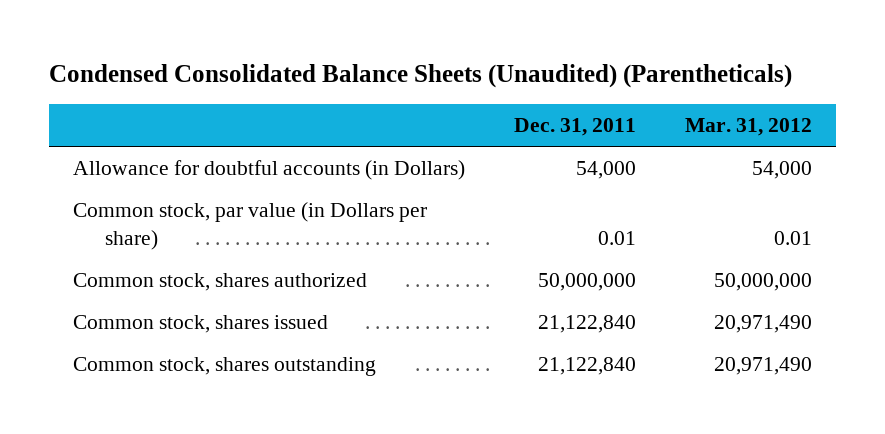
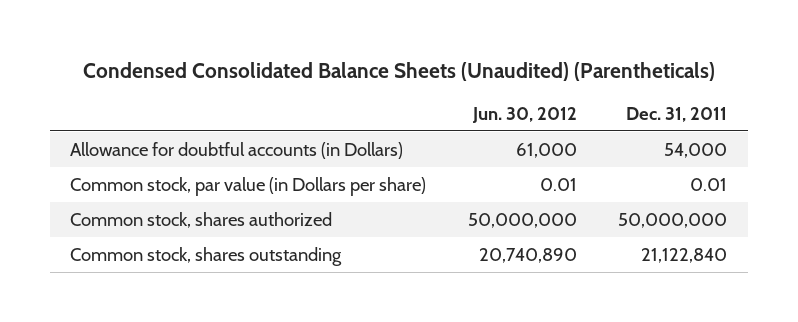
- | Dec. 31, 2011 | Mar. 31, 2012
+ | Jun. 30, 2012 | Dec. 31, 2011
- Common stock, shares issued | 21,122,840 | 20,971,490

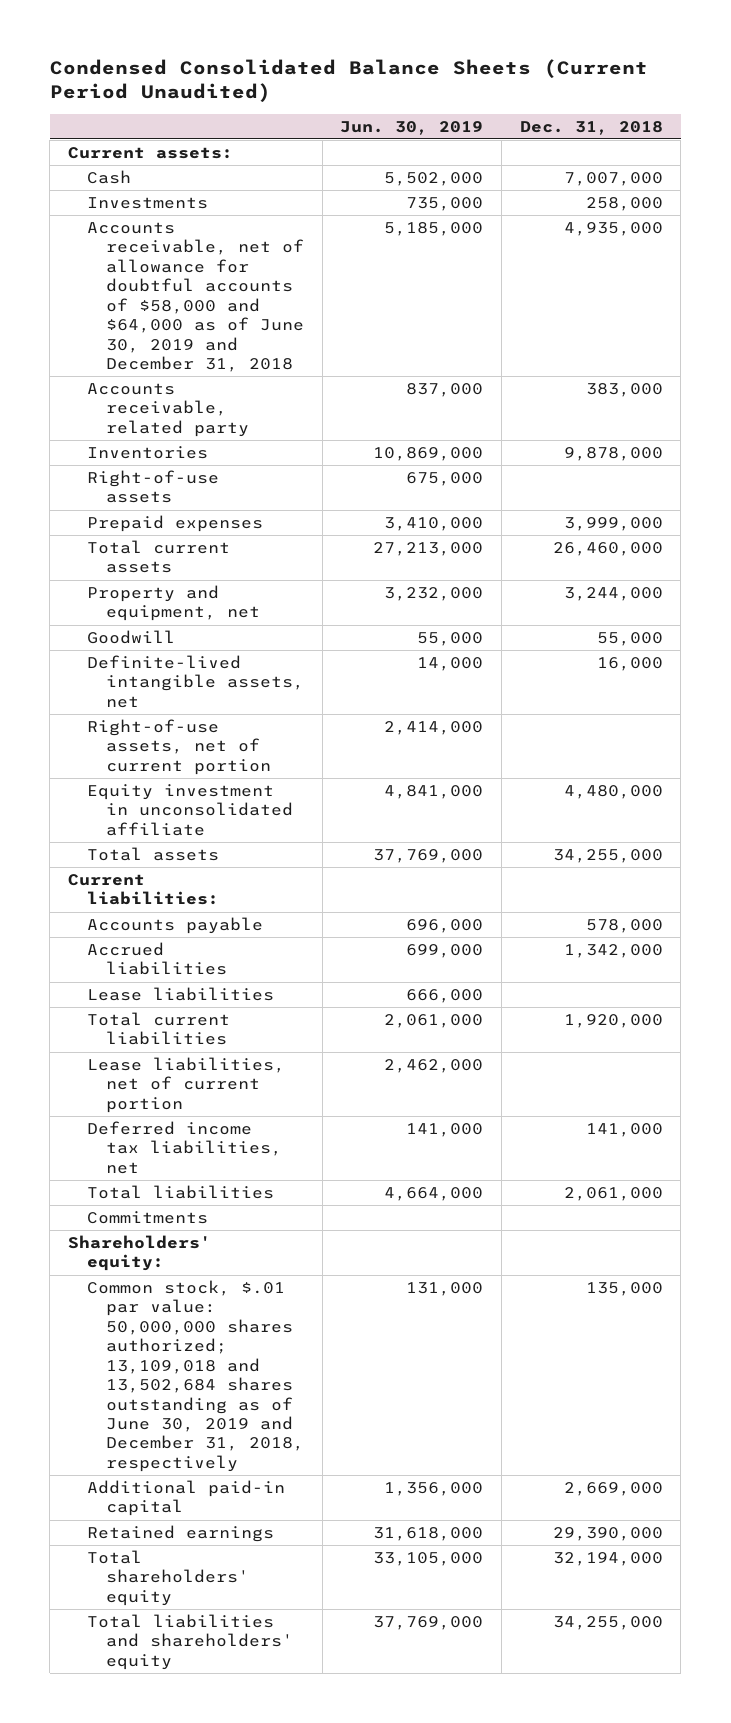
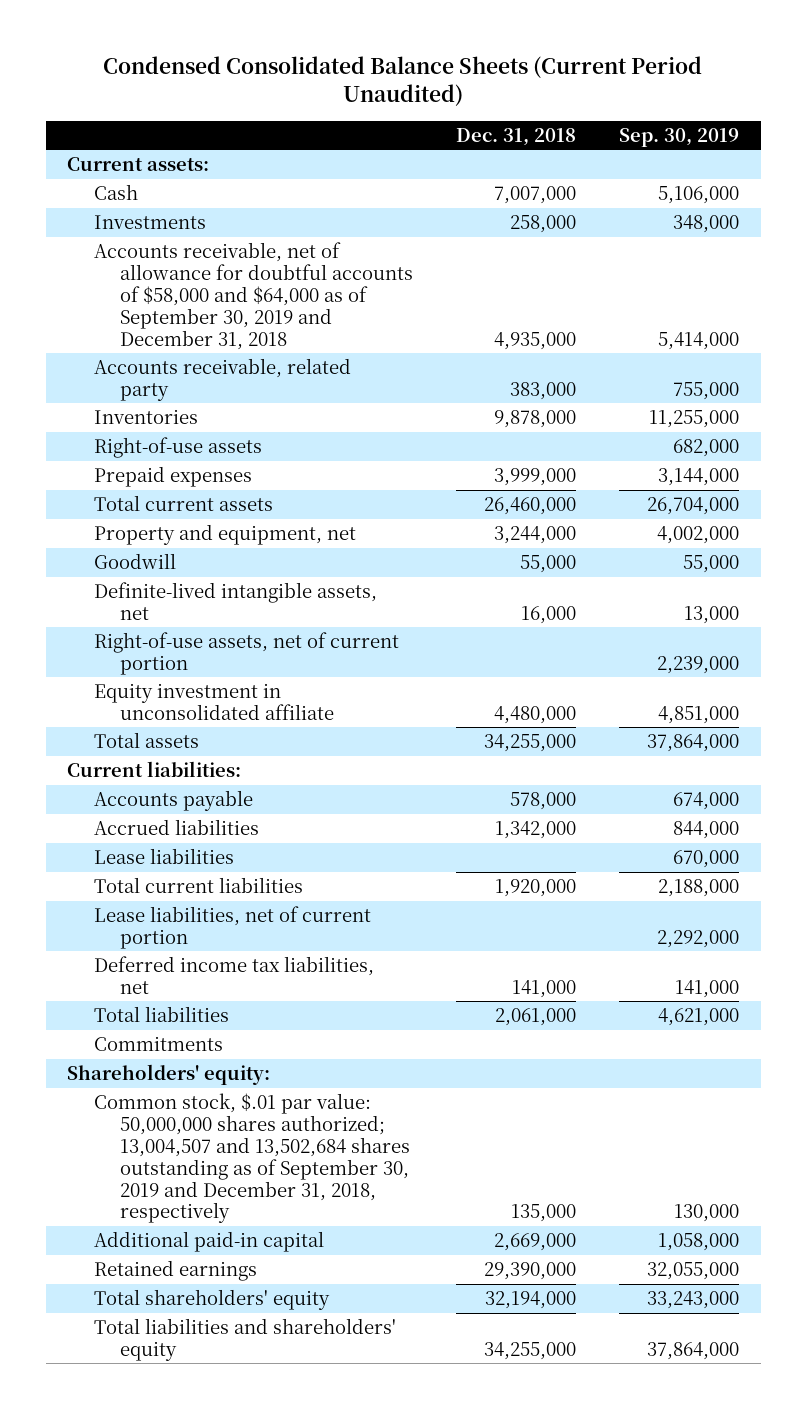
- | Jun. 30, 2019 | Dec. 31, 2018
+ | Dec. 31, 2018 | Sep. 30, 2019
- Accounts receivable, net of allowance for doubtful accounts of $58,000 and $64,000 as of June 30, 2019 and December 31, 2018 | 5,185,000 | 4,935,000
+ Accounts receivable, net of allowance for doubtful accounts of $58,000 and $64,000 as of September 30, 2019 and December 31, 2018 | 4,935,000 | 5,414,000
- Common stock, $.01 par value: 50,000,000 shares authorized; 13,109,018 and 13,502,684 shares outstanding as of June 30, 2019 and December 31, 2018, respectively | 131,000 | 135,000
+ Common stock, $.01 par value: 50,000,000 shares authorized; 13,004,507 and 13,502,684 shares outstanding as of September 30, 2019 and December 31, 2018, respectively | 135,000 | 130,000

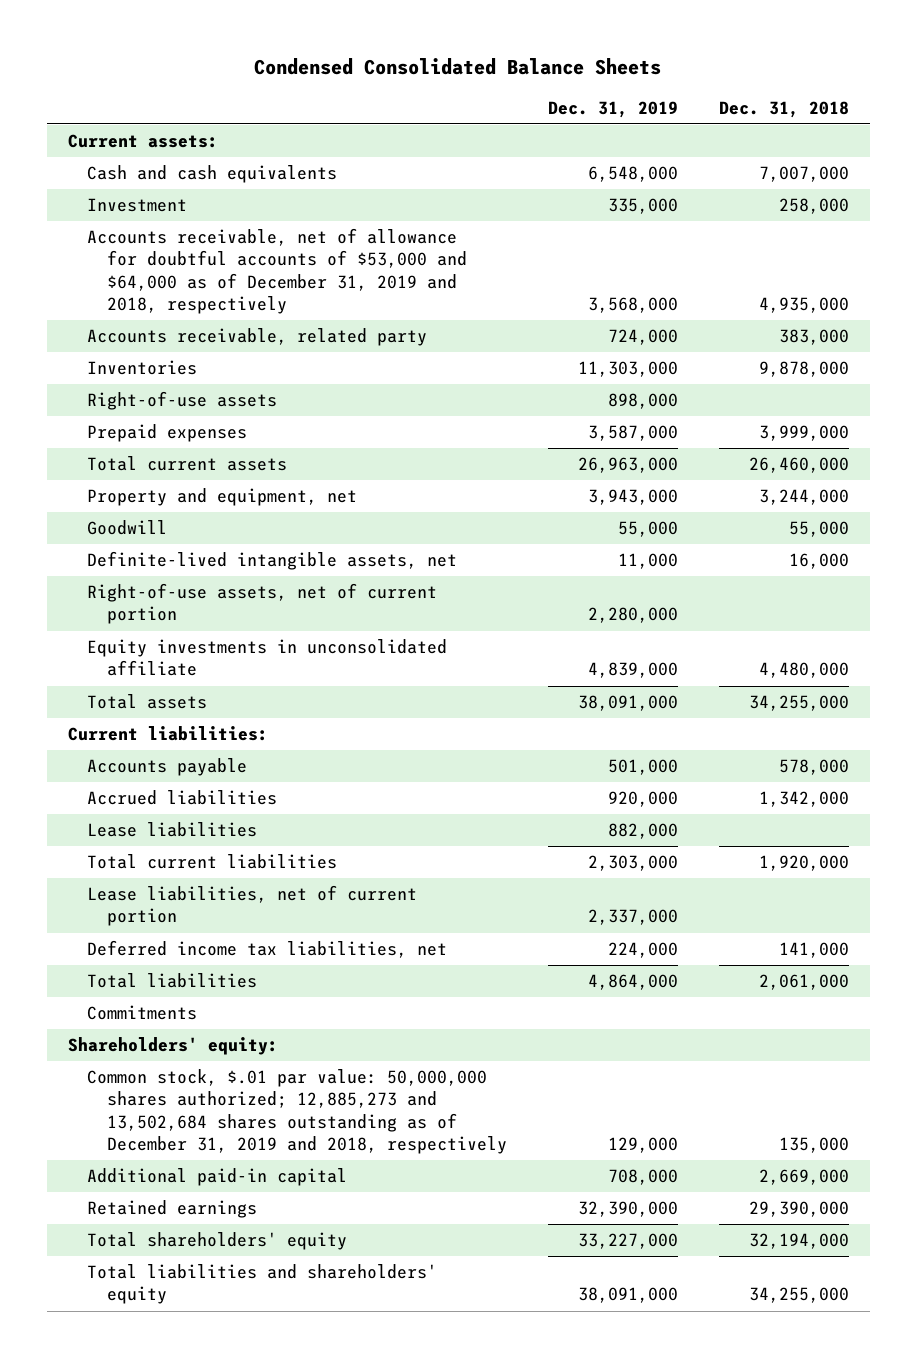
- Condensed Consolidated Balance Sheets (Current Period Unaudited)
+ Condensed Consolidated Balance Sheets
- | Dec. 31, 2018 | Sep. 30, 2019
+ | Dec. 31, 2019 | Dec. 31, 2018
- Cash | 7,007,000 | 5,106,000
- Investments | 258,000 | 348,000
- Accounts receivable, net of allowance for doubtful accounts of $58,000 and $64,000 as of September 30, 2019 and December 31, 2018 | 4,935,000 | 5,414,000
+ Cash and cash equivalents | 6,548,000 | 7,007,000
+ Investment | 335,000 | 258,000
+ Accounts receivable, net of allowance for doubtful accounts of $53,000 and $64,000 as of December 31, 2019 and 2018, respectively | 3,568,000 | 4,935,000
- Equity investment in unconsolidated affiliate | 4,480,000 | 4,851,000
+ Equity investments in unconsolidated affiliate | 4,839,000 | 4,480,000
- Common stock, $.01 par value: 50,000,000 shares authorized; 13,004,507 and 13,502,684 shares outstanding as of September 30, 2019 and December 31, 2018, respectively | 135,000 | 130,000
+ Common stock, $.01 par value: 50,000,000 shares authorized; 12,885,273 and 13,502,684 shares outstanding as of December 31, 2019 and 2018, respectively | 129,000 | 135,000

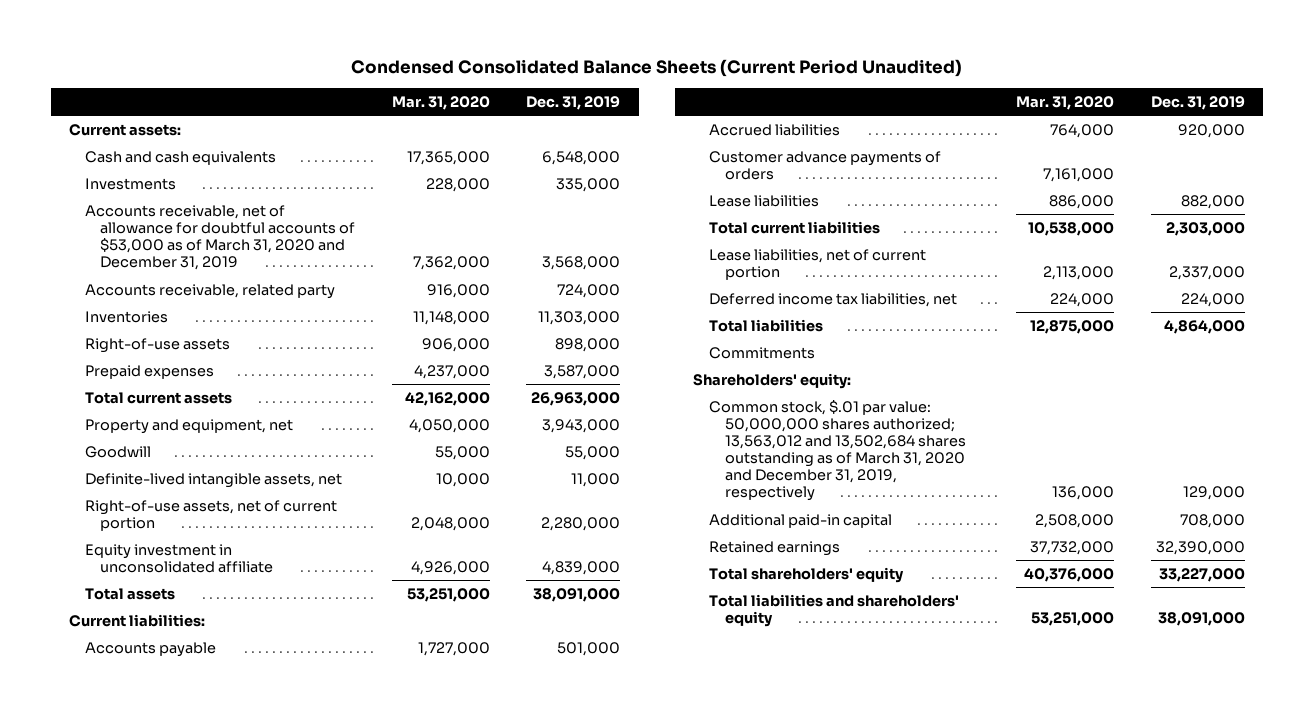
- Condensed Consolidated Balance Sheets
+ Condensed Consolidated Balance Sheets (Current Period Unaudited)
- | Dec. 31, 2019 | Dec. 31, 2018
+ | Mar. 31, 2020 | Dec. 31, 2019
- Investment | 335,000 | 258,000
- Accounts receivable, net of allowance for doubtful accounts of $53,000 and $64,000 as of December 31, 2019 and 2018, respectively | 3,568,000 | 4,935,000
+ Investments | 228,000 | 335,000
+ Accounts receivable, net of allowance for doubtful accounts of $53,000 as of March 31, 2020 and December 31, 2019 | 7,362,000 | 3,568,000
- Equity investments in unconsolidated affiliate | 4,839,000 | 4,480,000
+ Equity investment in unconsolidated affiliate | 4,926,000 | 4,839,000
+ Customer advance payments of orders | 7,161,000 |
- Common stock, $.01 par value: 50,000,000 shares authorized; 12,885,273 and 13,502,684 shares outstanding as of December 31, 2019 and 2018, respectively | 129,000 | 135,000
+ Common stock, $.01 par value: 50,000,000 shares authorized; 13,563,012 and 13,502,684 shares outstanding as of March 31, 2020 and December 31, 2019, respectively | 136,000 | 129,000

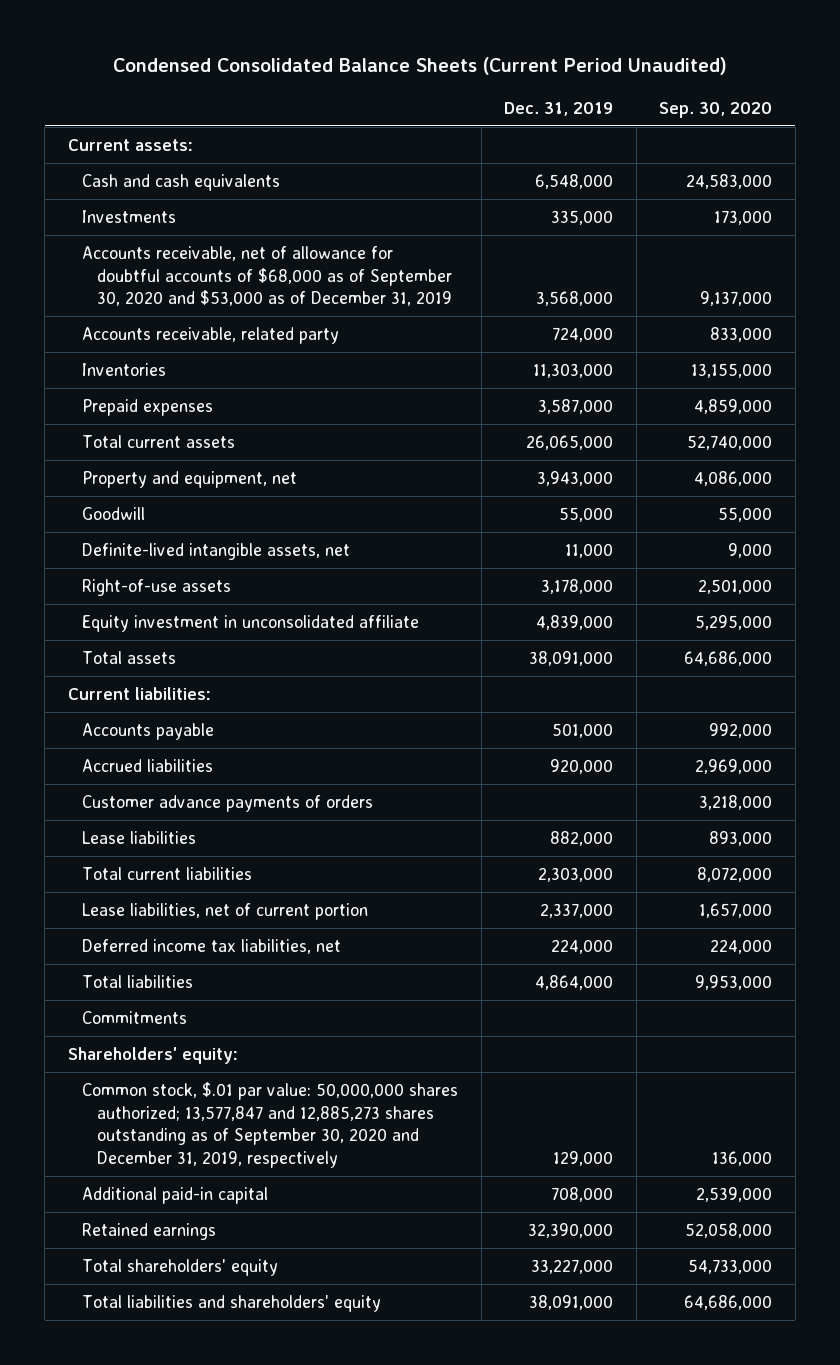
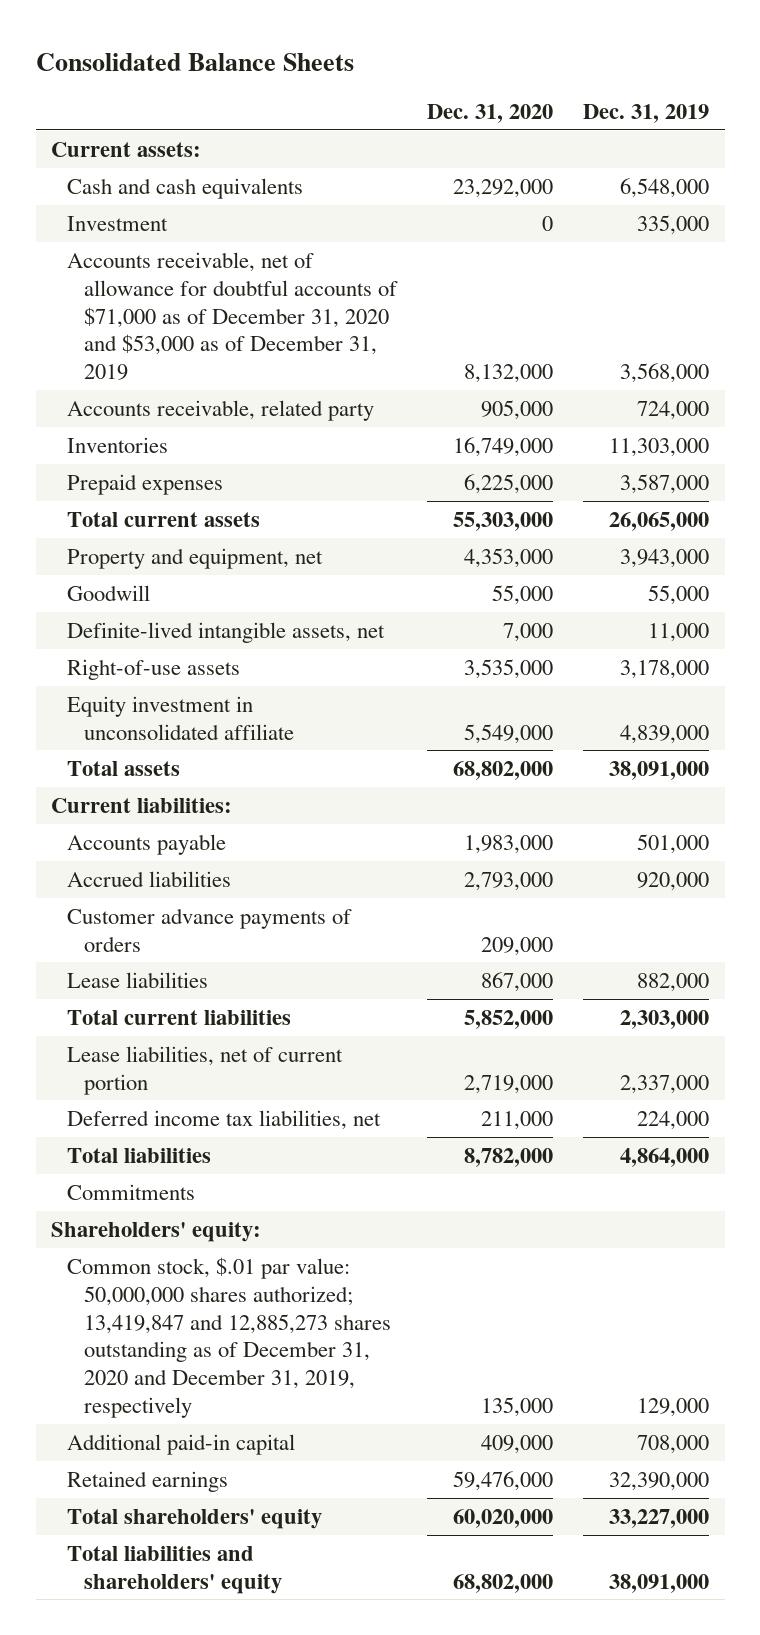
- Condensed Consolidated Balance Sheets (Current Period Unaudited)
+ Consolidated Balance Sheets
- | Dec. 31, 2019 | Sep. 30, 2020
+ | Dec. 31, 2020 | Dec. 31, 2019
- Investments | 335,000 | 173,000
- Accounts receivable, net of allowance for doubtful accounts of $68,000 as of September 30, 2020 and $53,000 as of December 31, 2019 | 3,568,000 | 9,137,000
+ Investment | 0 | 335,000
+ Accounts receivable, net of allowance for doubtful accounts of $71,000 as of December 31, 2020 and $53,000 as of December 31, 2019 | 8,132,000 | 3,568,000
- Common stock, $.01 par value: 50,000,000 shares authorized; 13,577,847 and 12,885,273 shares outstanding as of September 30, 2020 and December 31, 2019, respectively | 129,000 | 136,000
+ Common stock, $.01 par value: 50,000,000 shares authorized; 13,419,847 and 12,885,273 shares outstanding as of December 31, 2020 and December 31, 2019, respectively | 135,000 | 129,000

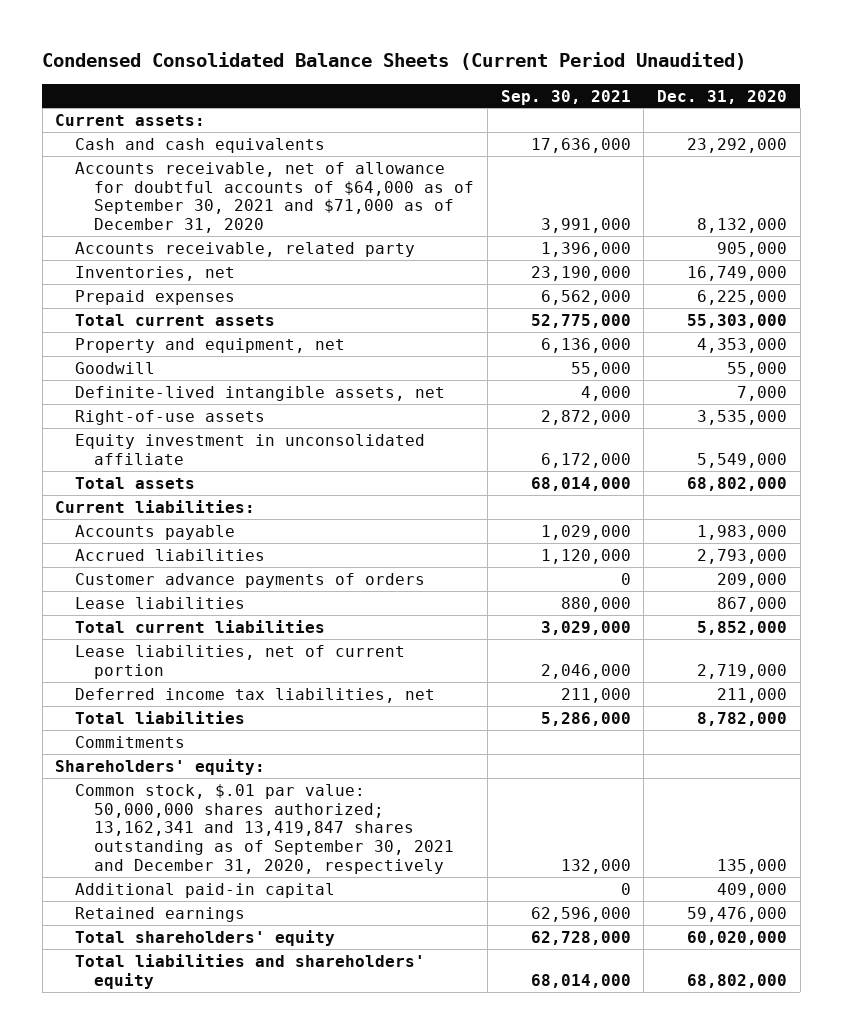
- Consolidated Balance Sheets
+ Condensed Consolidated Balance Sheets (Current Period Unaudited)
- | Dec. 31, 2020 | Dec. 31, 2019
+ | Sep. 30, 2021 | Dec. 31, 2020
- Investment | 0 | 335,000
- Accounts receivable, net of allowance for doubtful accounts of $71,000 as of December 31, 2020 and $53,000 as of December 31, 2019 | 8,132,000 | 3,568,000
+ Accounts receivable, net of allowance for doubtful accounts of $64,000 as of September 30, 2021 and $71,000 as of December 31, 2020 | 3,991,000 | 8,132,000
- Inventories | 16,749,000 | 11,303,000
+ Inventories, net | 23,190,000 | 16,749,000
- Common stock, $.01 par value: 50,000,000 shares authorized; 13,419,847 and 12,885,273 shares outstanding as of December 31, 2020 and December 31, 2019, respectively | 135,000 | 129,000
+ Common stock, $.01 par value: 50,000,000 shares authorized; 13,162,341 and 13,419,847 shares outstanding as of September 30, 2021 and December 31, 2020, respectively | 132,000 | 135,000

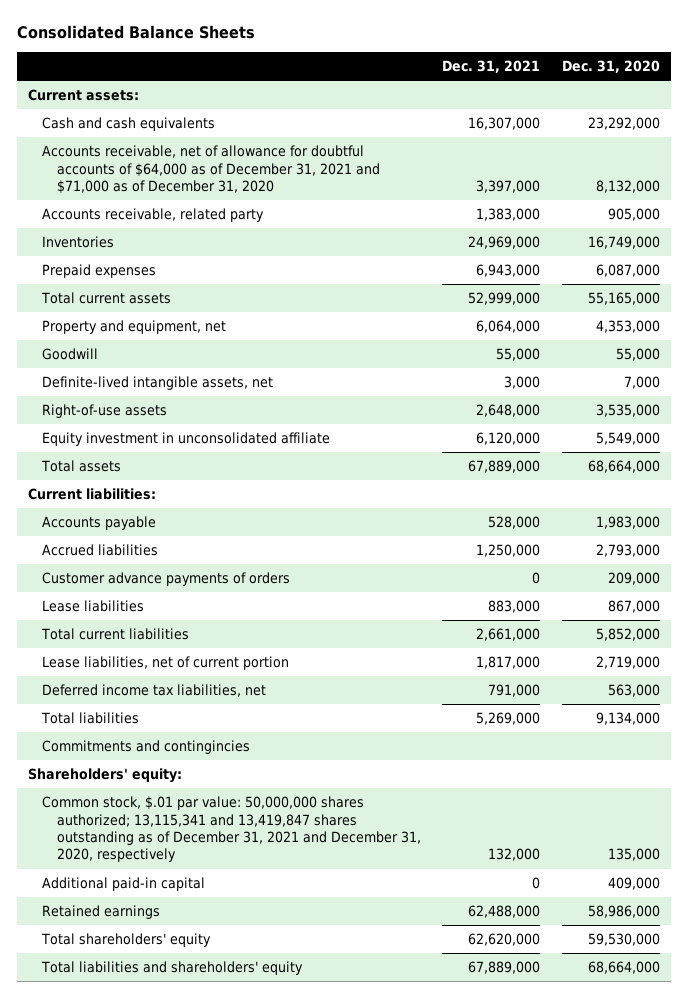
- Condensed Consolidated Balance Sheets (Current Period Unaudited)
+ Consolidated Balance Sheets
- | Sep. 30, 2021 | Dec. 31, 2020
+ | Dec. 31, 2021 | Dec. 31, 2020
- Accounts receivable, net of allowance for doubtful accounts of $64,000 as of September 30, 2021 and $71,000 as of December 31, 2020 | 3,991,000 | 8,132,000
+ Accounts receivable, net of allowance for doubtful accounts of $64,000 as of December 31, 2021 and $71,000 as of December 31, 2020 | 3,397,000 | 8,132,000
- Inventories, net | 23,190,000 | 16,749,000
- Prepaid expenses | 6,562,000 | 6,225,000
- Total current assets | 52,775,000 | 55,303,000
+ Inventories | 24,969,000 | 16,749,000
+ Prepaid expenses | 6,943,000 | 6,087,000
+ Total current assets | 52,999,000 | 55,165,000
- Total assets | 68,014,000 | 68,802,000
+ Total assets | 67,889,000 | 68,664,000
- Deferred income tax liabilities, net | 211,000 | 211,000
- Total liabilities | 5,286,000 | 8,782,000
- Commitments
+ Deferred income tax liabilities, net | 791,000 | 563,000
+ Total liabilities | 5,269,000 | 9,134,000
+ Commitments and contingincies
- Common stock, $.01 par value: 50,000,000 shares authorized; 13,162,341 and 13,419,847 shares outstanding as of September 30, 2021 and December 31, 2020, respectively | 132,000 | 135,000
+ Common stock, $.01 par value: 50,000,000 shares authorized; 13,115,341 and 13,419,847 shares outstanding as of December 31, 2021 and December 31, 2020, respectively | 132,000 | 135,000
- Retained earnings | 62,596,000 | 59,476,000
- Total shareholders' equity | 62,728,000 | 60,020,000
- Total liabilities and shareholders' equity | 68,014,000 | 68,802,000
+ Retained earnings | 62,488,000 | 58,986,000
+ Total shareholders' equity | 62,620,000 | 59,530,000
+ Total liabilities and shareholders' equity | 67,889,000 | 68,664,000

